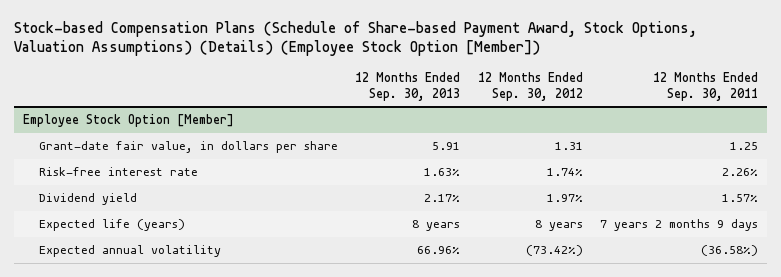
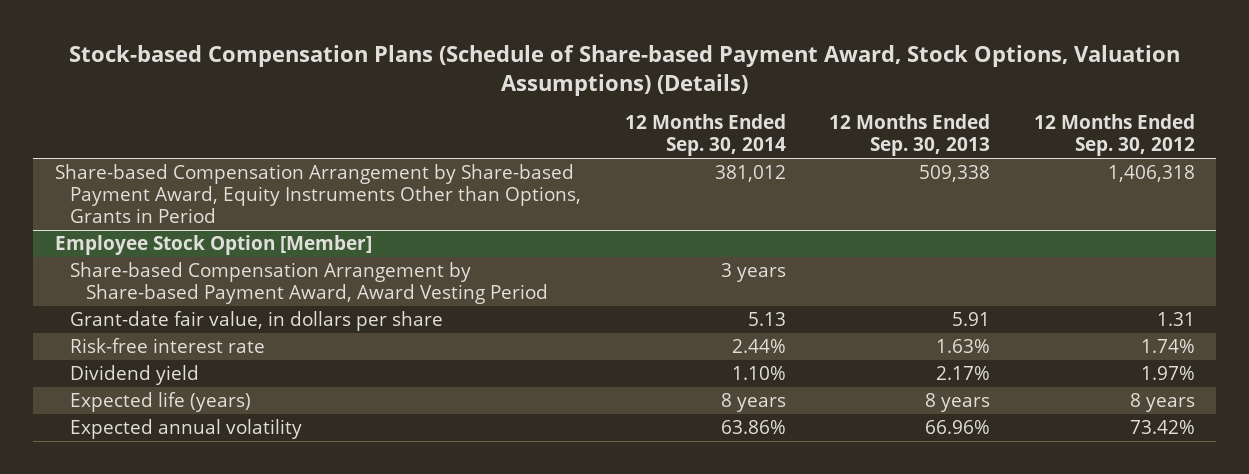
- Stock-based Compensation Plans (Schedule of Share-based Payment Award, Stock Options, Valuation Assumptions) (Details) (Employee Stock Option [Member])
+ Stock-based Compensation Plans (Schedule of Share-based Payment Award, Stock Options, Valuation Assumptions) (Details)
- | 12 Months Ended Sep. 30, 2013 | 12 Months Ended Sep. 30, 2012 | 12 Months Ended Sep. 30, 2011
+ | 12 Months Ended Sep. 30, 2014 | 12 Months Ended Sep. 30, 2013 | 12 Months Ended Sep. 30, 2012
+ Share-based Compensation Arrangement by Share-based Payment Award, Equity Instruments Other than Options, Grants in Period | 381,012 | 509,338 | 1,406,318
@ Employee Stock Option [Member]
+ Share-based Compensation Arrangement by Share-based Payment Award, Award Vesting Period | 3 years | |
- Expected annual volatility | 66.96% | (73.42%) | (36.58%)
+ Expected annual volatility | 63.86% | 66.96% | 73.42%

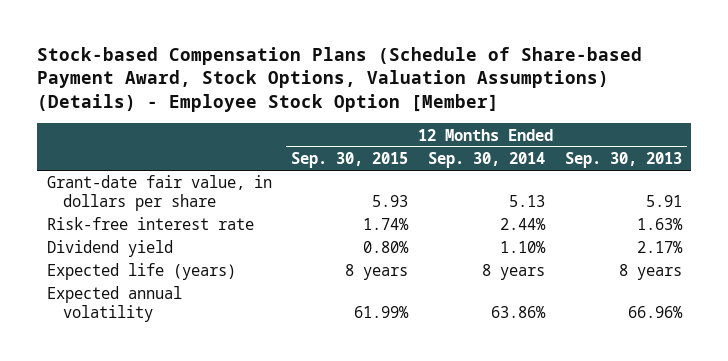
- Stock-based Compensation Plans (Schedule of Share-based Payment Award, Stock Options, Valuation Assumptions) (Details)
+ Stock-based Compensation Plans (Schedule of Share-based Payment Award, Stock Options, Valuation Assumptions) (Details) - Employee Stock Option [Member]
- | 12 Months Ended Sep. 30, 2014 | 12 Months Ended Sep. 30, 2013 | 12 Months Ended Sep. 30, 2012
+ | 12 Months Ended Sep. 30, 2015 | 12 Months Ended Sep. 30, 2014 | 12 Months Ended Sep. 30, 2013
- Share-based Compensation Arrangement by Share-based Payment Award, Equity Instruments Other than Options, Grants in Period | 381,012 | 509,338 | 1,406,318
- Employee Stock Option [Member]
- Share-based Compensation Arrangement by Share-based Payment Award, Award Vesting Period | 3 years | |

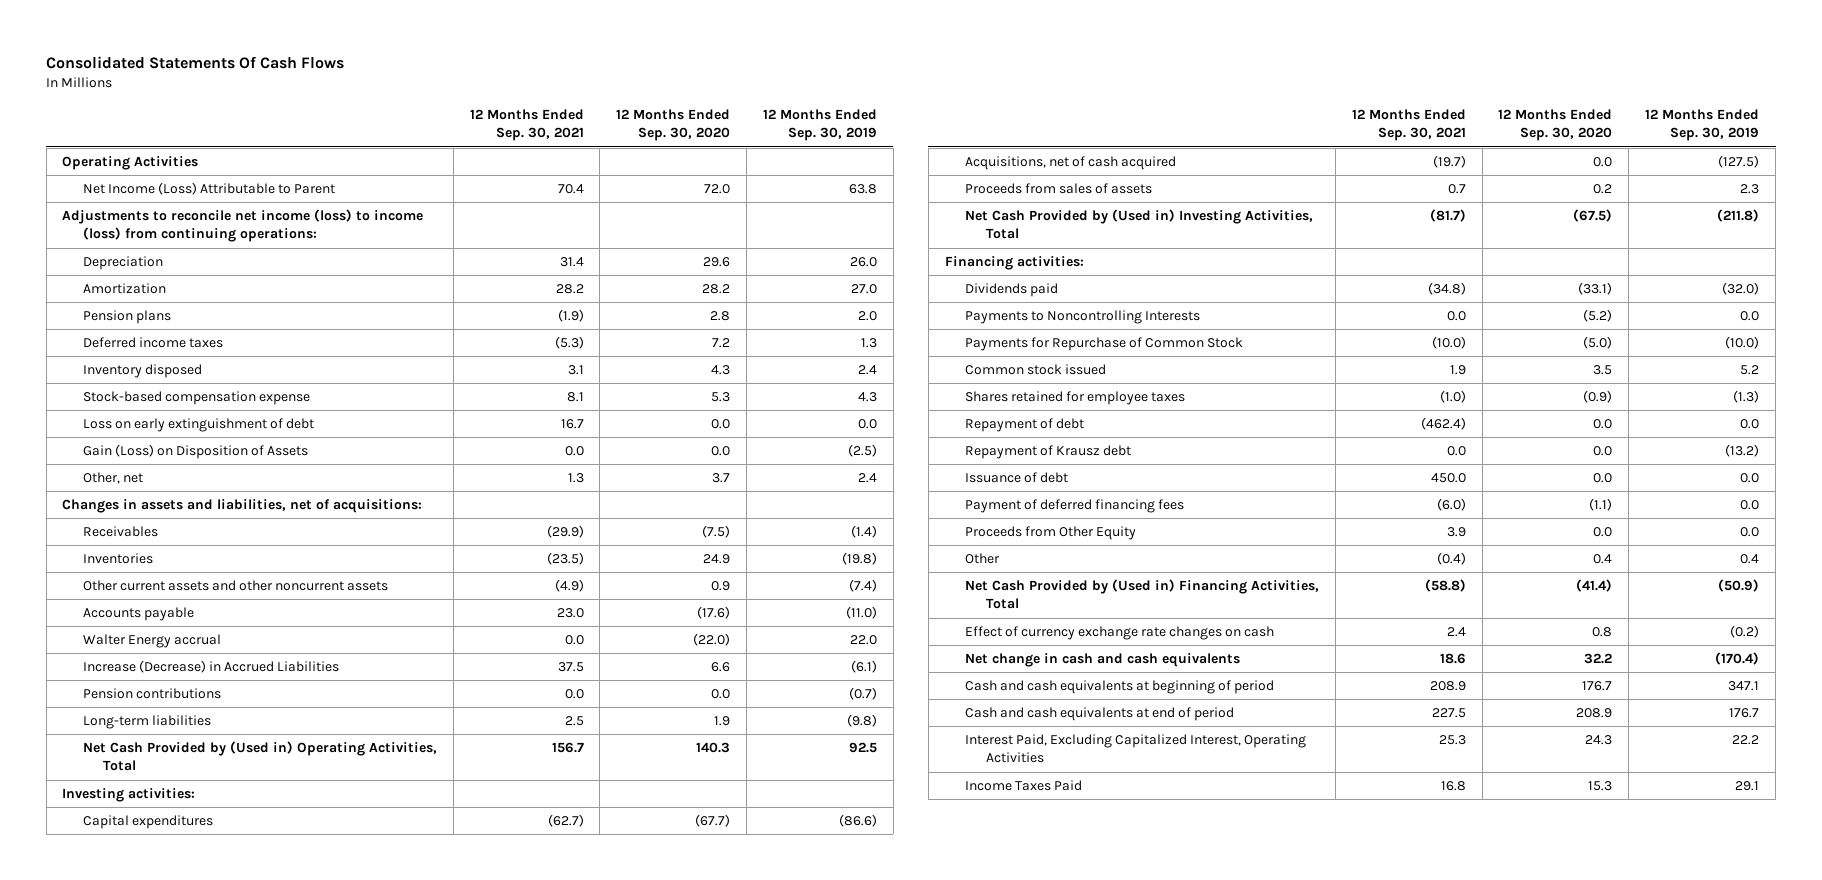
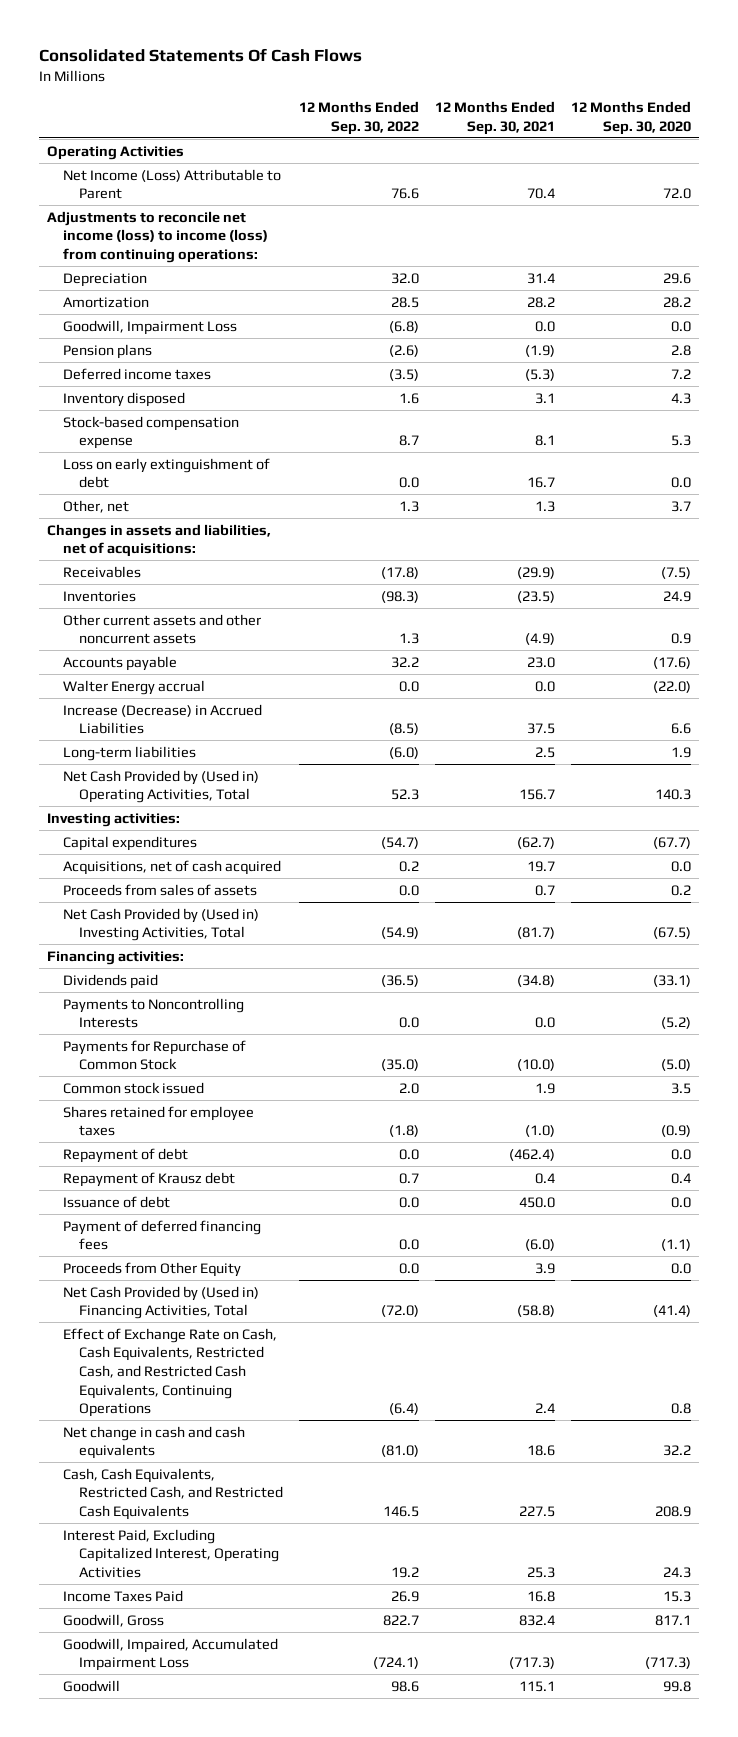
- | 12 Months Ended Sep. 30, 2021 | 12 Months Ended Sep. 30, 2020 | 12 Months Ended Sep. 30, 2019
+ | 12 Months Ended Sep. 30, 2022 | 12 Months Ended Sep. 30, 2021 | 12 Months Ended Sep. 30, 2020
+ Goodwill, Impairment Loss | (6.8) | 0.0 | 0.0
- Gain (Loss) on Disposition of Assets | 0.0 | 0.0 | (2.5)
- Pension contributions | 0.0 | 0.0 | (0.7)
- Acquisitions, net of cash acquired | (19.7) | 0.0 | (127.5)
+ Acquisitions, net of cash acquired | 0.2 | 19.7 | 0.0
- Repayment of Krausz debt | 0.0 | 0.0 | (13.2)
+ Repayment of Krausz debt | 0.7 | 0.4 | 0.4
- Other | (0.4) | 0.4 | 0.4
- Effect of currency exchange rate changes on cash | 2.4 | 0.8 | (0.2)
+ Effect of Exchange Rate on Cash, Cash Equivalents, Restricted Cash, and Restricted Cash Equivalents, Continuing Operations | (6.4) | 2.4 | 0.8
- Cash and cash equivalents at beginning of period | 208.9 | 176.7 | 347.1
- Cash and cash equivalents at end of period | 227.5 | 208.9 | 176.7
+ Cash, Cash Equivalents, Restricted Cash, and Restricted Cash Equivalents | 146.5 | 227.5 | 208.9
+ Goodwill, Gross | 822.7 | 832.4 | 817.1
+ Goodwill, Impaired, Accumulated Impairment Loss | (724.1) | (717.3) | (717.3)
+ Goodwill | 98.6 | 115.1 | 99.8

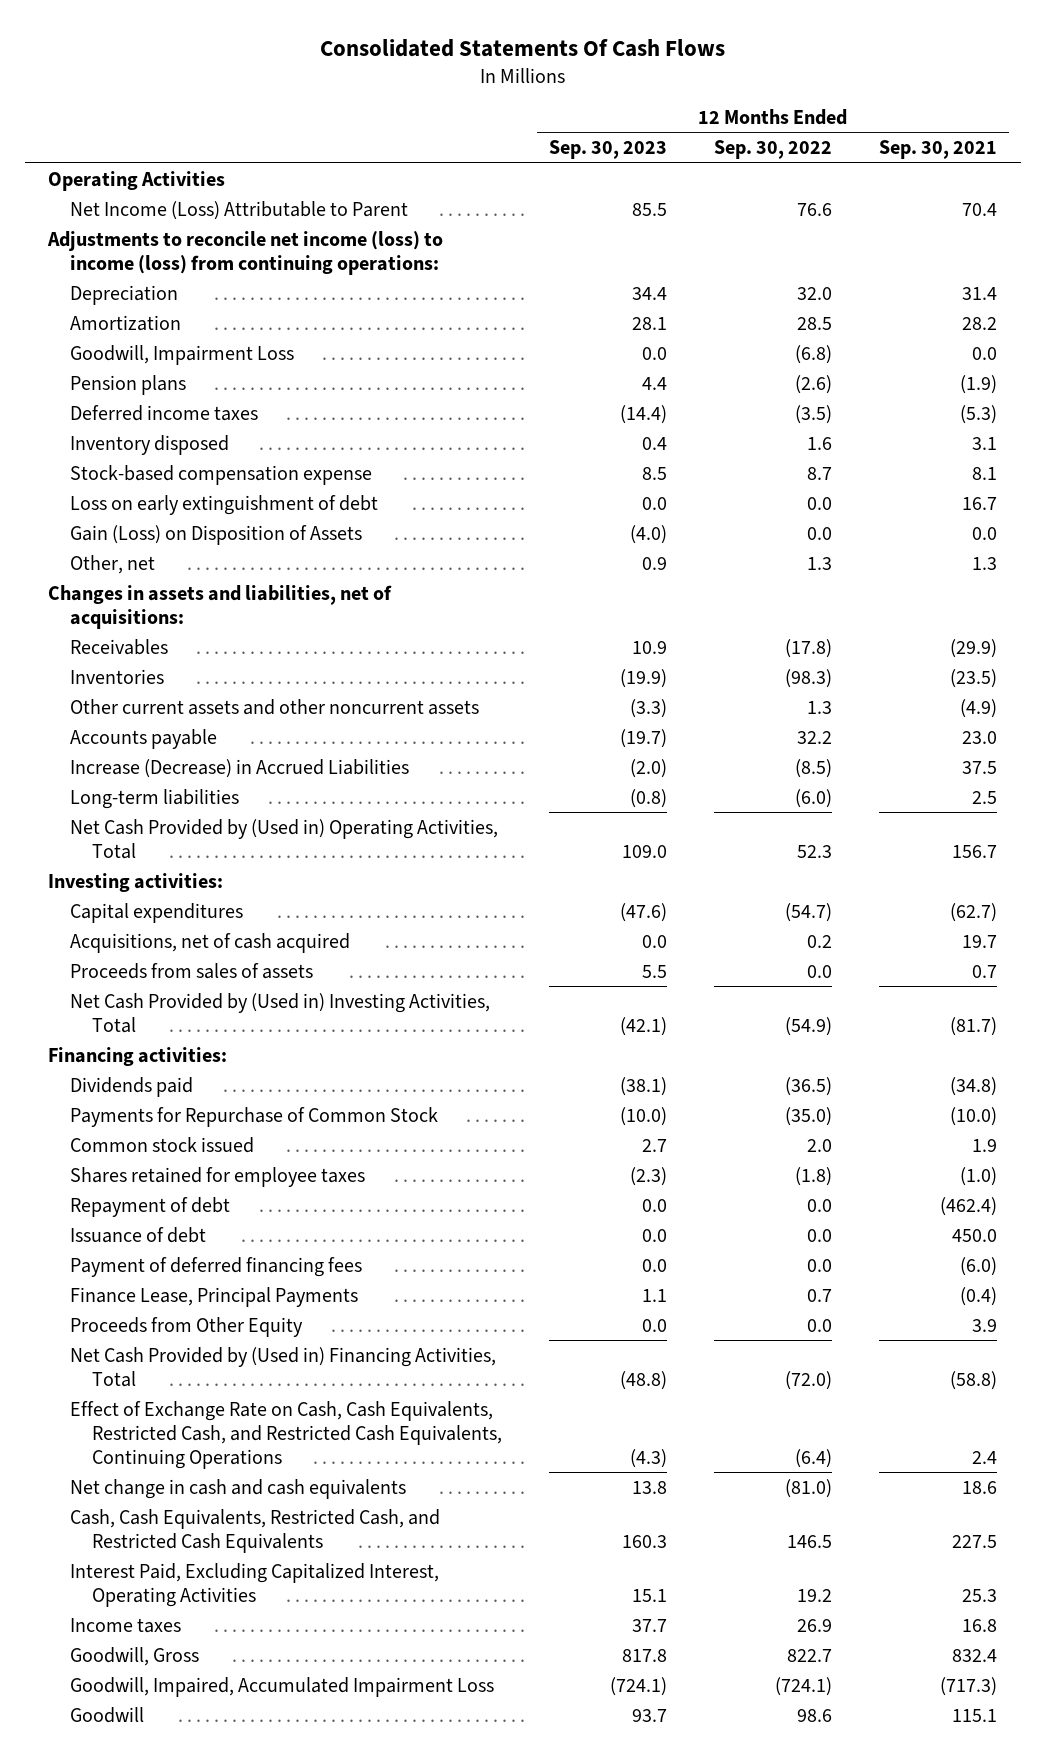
- | 12 Months Ended Sep. 30, 2022 | 12 Months Ended Sep. 30, 2021 | 12 Months Ended Sep. 30, 2020
+ | 12 Months Ended Sep. 30, 2023 | 12 Months Ended Sep. 30, 2022 | 12 Months Ended Sep. 30, 2021
+ Gain (Loss) on Disposition of Assets | (4.0) | 0.0 | 0.0
- Walter Energy accrual | 0.0 | 0.0 | (22.0)
- Payments to Noncontrolling Interests | 0.0 | 0.0 | (5.2)
- Repayment of Krausz debt | 0.7 | 0.4 | 0.4
+ Finance Lease, Principal Payments | 1.1 | 0.7 | (0.4)
- Income Taxes Paid | 26.9 | 16.8 | 15.3
+ Income taxes | 37.7 | 26.9 | 16.8

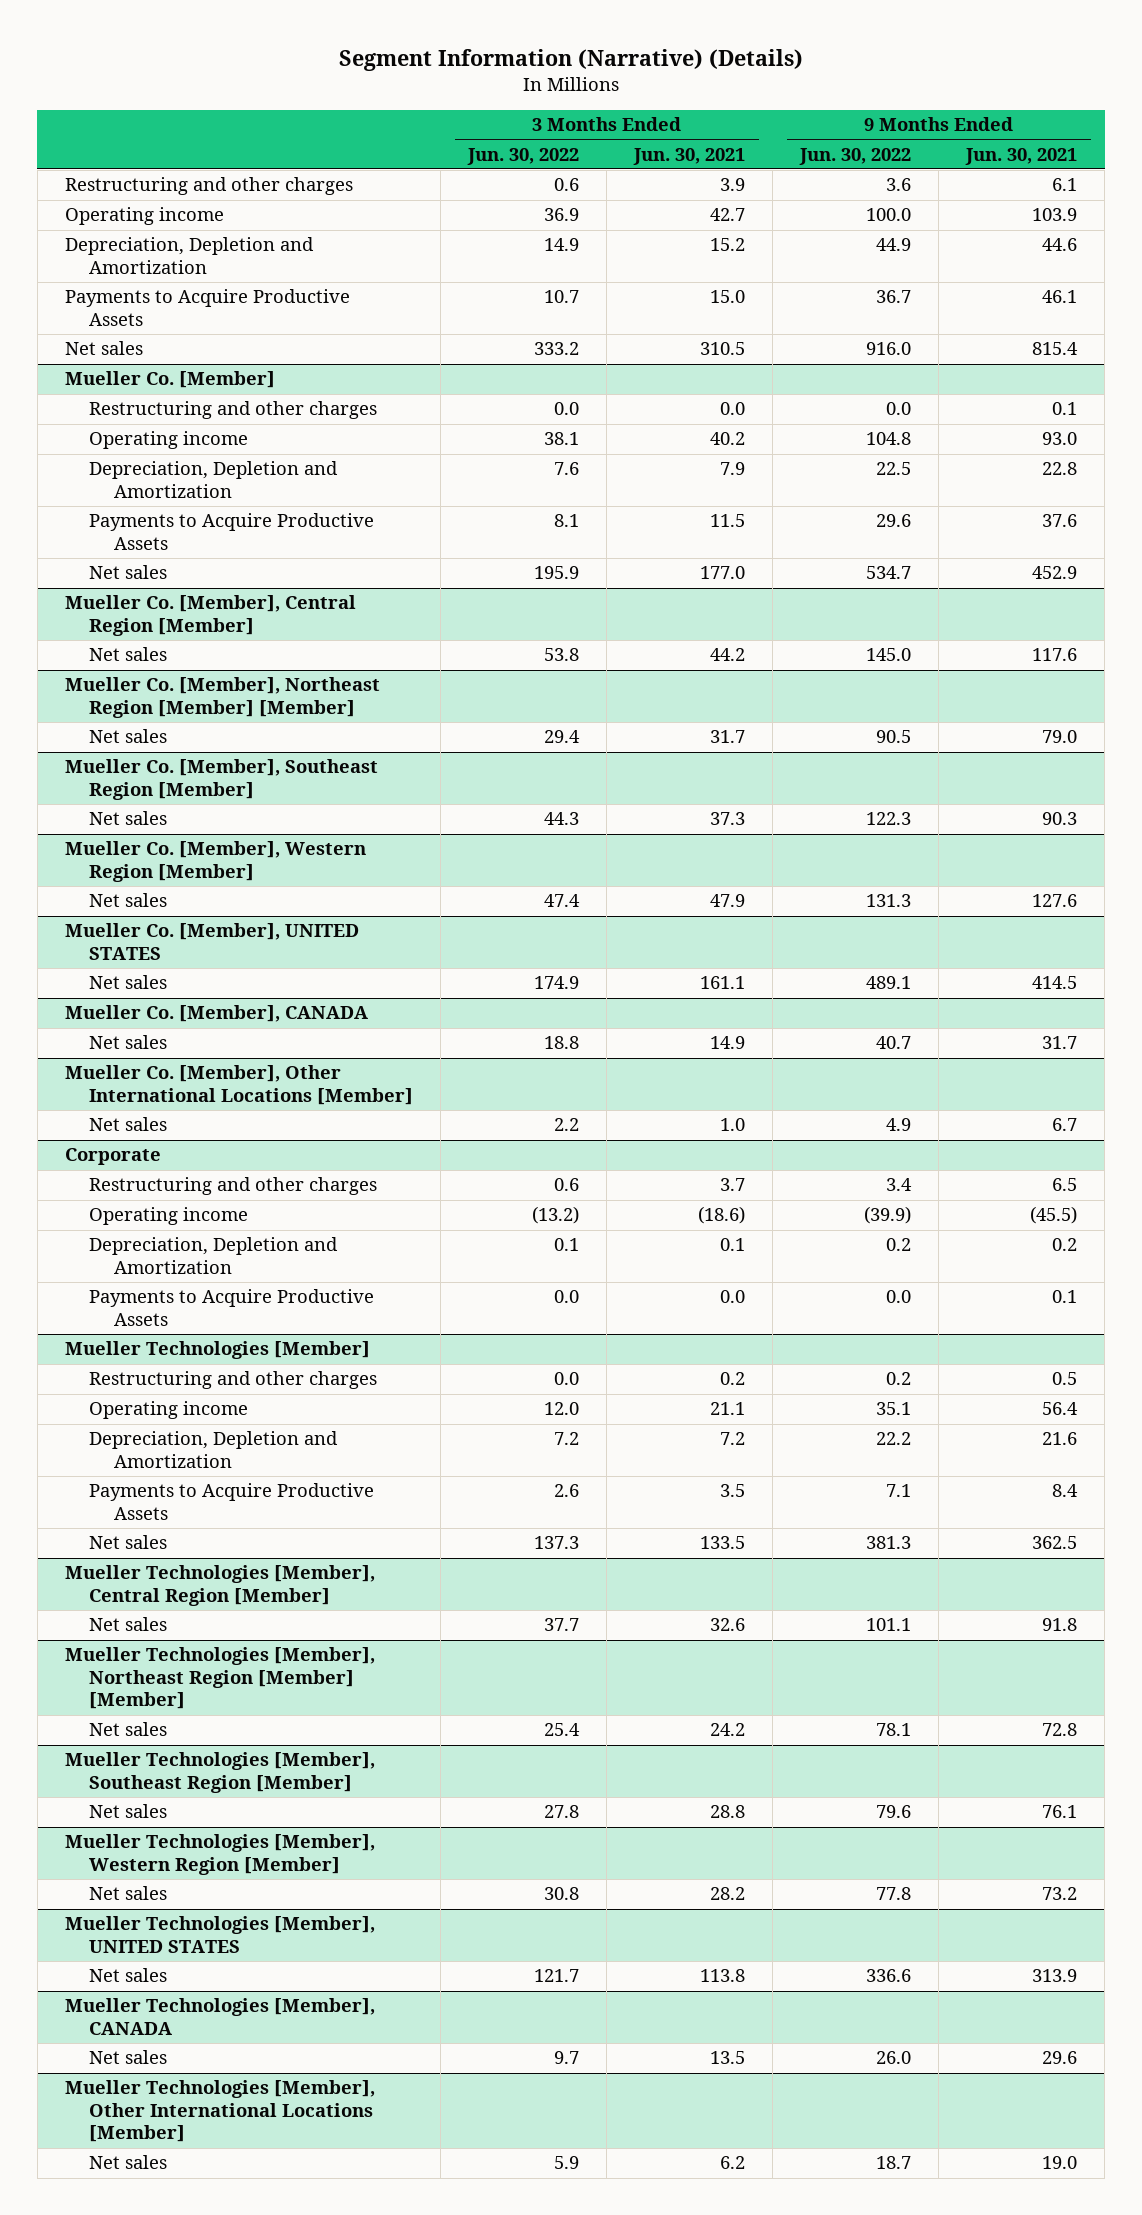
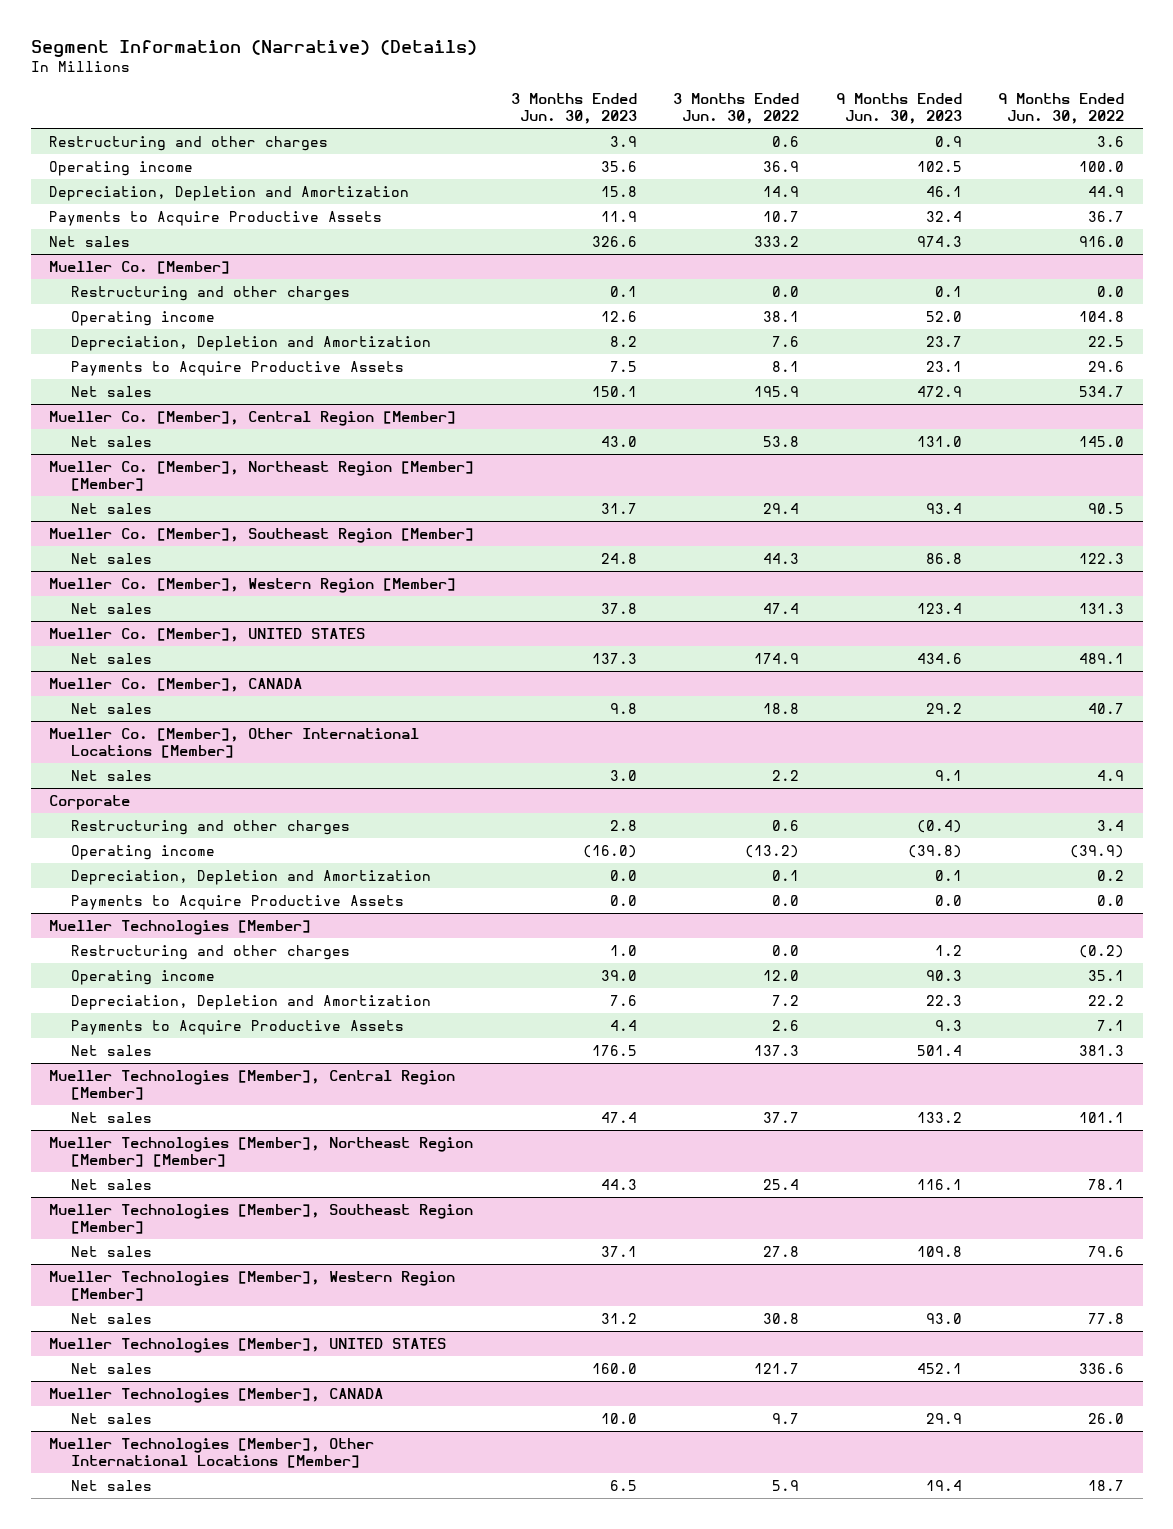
- | 3 Months Ended Jun. 30, 2022 | 3 Months Ended Jun. 30, 2021 | 9 Months Ended Jun. 30, 2022 | 9 Months Ended Jun. 30, 2021
+ | 3 Months Ended Jun. 30, 2023 | 3 Months Ended Jun. 30, 2022 | 9 Months Ended Jun. 30, 2023 | 9 Months Ended Jun. 30, 2022
@ Mueller Technologies [Member]
- Restructuring and other charges | 0.0 | 0.2 | 0.2 | 0.5
+ Restructuring and other charges | 1.0 | 0.0 | 1.2 | (0.2)

